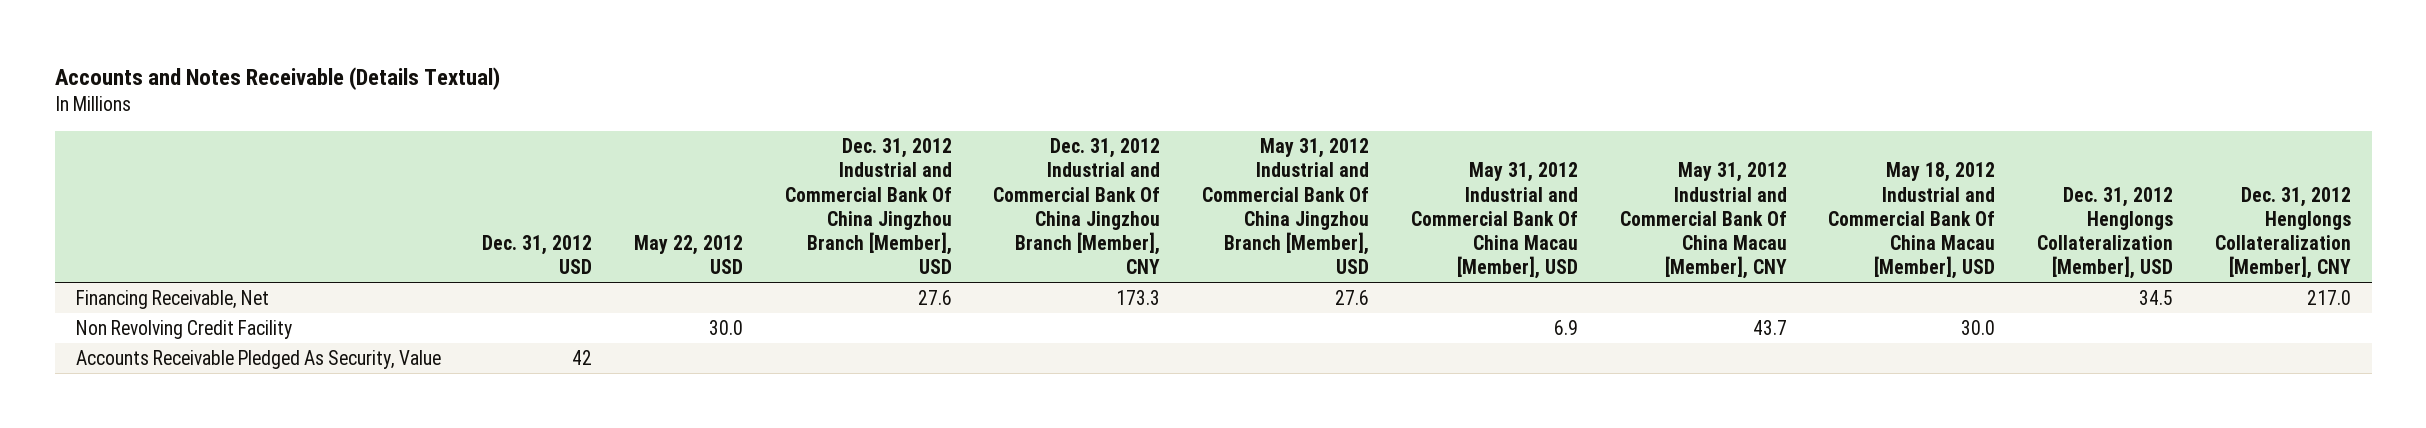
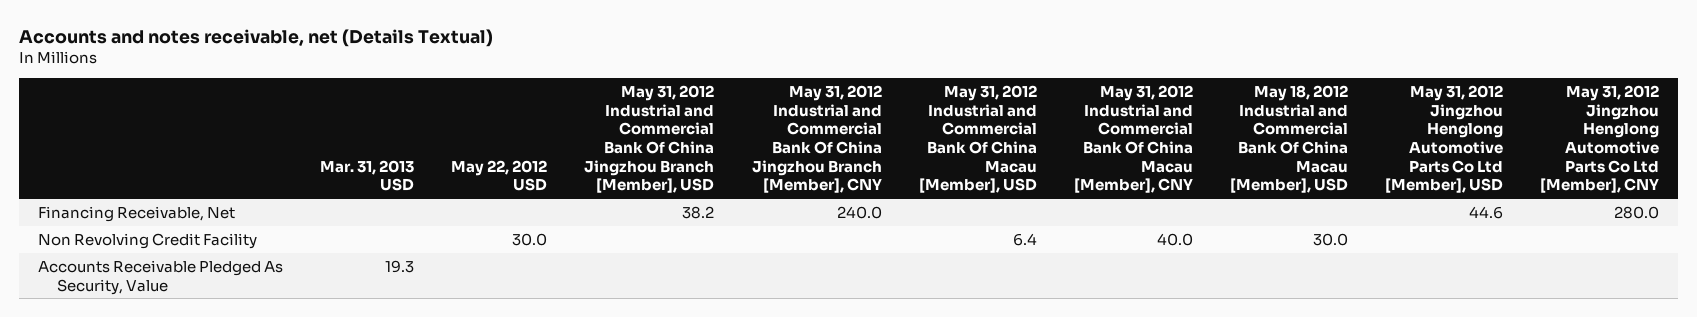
- Accounts and Notes Receivable (Details Textual)
+ Accounts and notes receivable, net (Details Textual)
- | Dec. 31, 2012 USD | May 22, 2012 USD | Dec. 31, 2012 Industrial and Commercial Bank Of China Jingzhou Branch [Member], USD | Dec. 31, 2012 Industrial and Commercial Bank Of China Jingzhou Branch [Member], CNY | May 31, 2012 Industrial and Commercial Bank Of China Jingzhou Branch [Member], USD | May 31, 2012 Industrial and Commercial Bank Of China Macau [Member], USD | May 31, 2012 Industrial and Commercial Bank Of China Macau [Member], CNY | May 18, 2012 Industrial and Commercial Bank Of China Macau [Member], USD | Dec. 31, 2012 Henglongs Collateralization [Member], USD | Dec. 31, 2012 Henglongs Collateralization [Member], CNY
+ | Mar. 31, 2013 USD | May 22, 2012 USD | May 31, 2012 Industrial and Commercial Bank Of China Jingzhou Branch [Member], USD | May 31, 2012 Industrial and Commercial Bank Of China Jingzhou Branch [Member], CNY | May 31, 2012 Industrial and Commercial Bank Of China Macau [Member], USD | May 31, 2012 Industrial and Commercial Bank Of China Macau [Member], CNY | May 18, 2012 Industrial and Commercial Bank Of China Macau [Member], USD | May 31, 2012 Jingzhou Henglong Automotive Parts Co Ltd [Member], USD | May 31, 2012 Jingzhou Henglong Automotive Parts Co Ltd [Member], CNY
- Financing Receivable, Net | | | 27.6 | 173.3 | 27.6 | | | | 34.5 | 217.0
- Non Revolving Credit Facility | | 30.0 | | | | 6.9 | 43.7 | 30.0 | |
+ Financing Receivable, Net | | | 38.2 | 240.0 | | | | 44.6 | 280.0
+ Non Revolving Credit Facility | | 30.0 | | | 6.4 | 40.0 | 30.0 | |

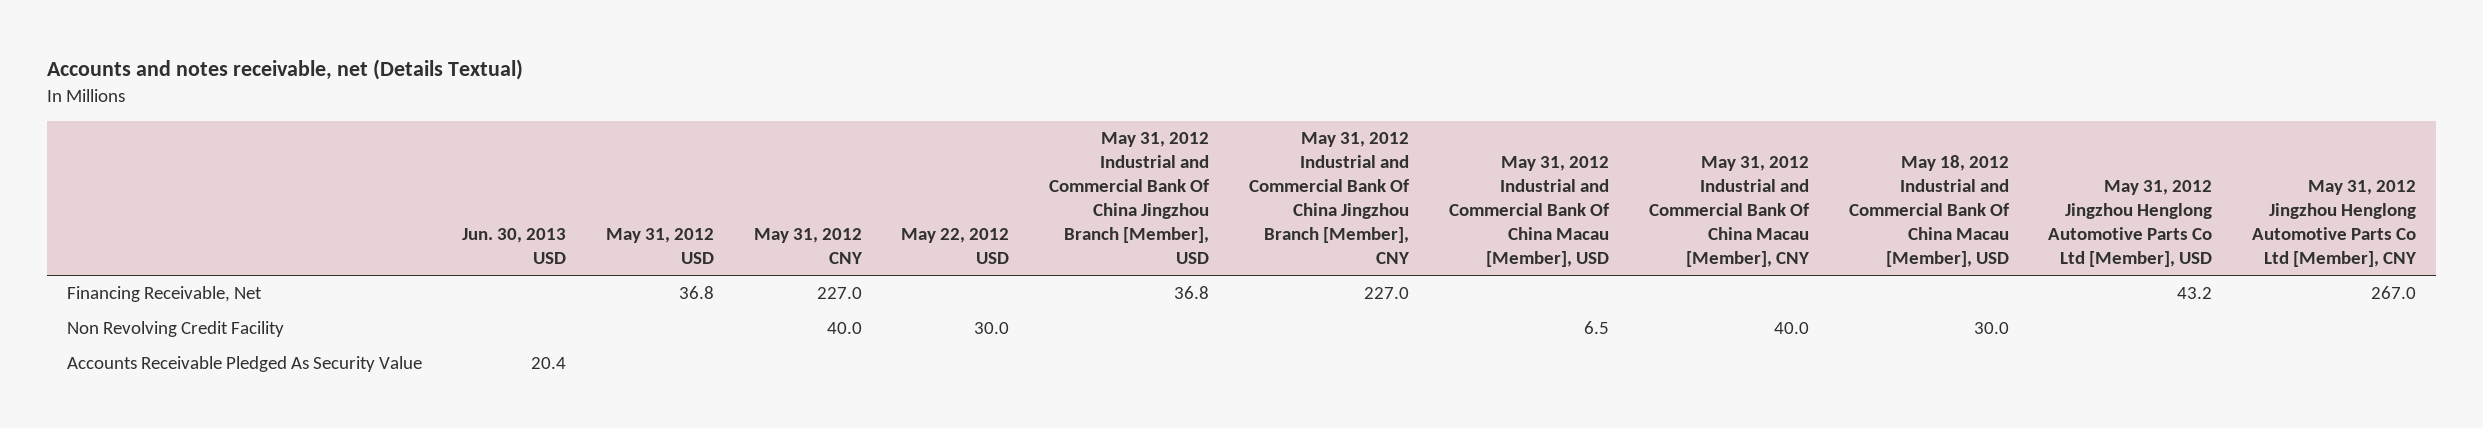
- | Mar. 31, 2013 USD | May 22, 2012 USD | May 31, 2012 Industrial and Commercial Bank Of China Jingzhou Branch [Member], USD | May 31, 2012 Industrial and Commercial Bank Of China Jingzhou Branch [Member], CNY | May 31, 2012 Industrial and Commercial Bank Of China Macau [Member], USD | May 31, 2012 Industrial and Commercial Bank Of China Macau [Member], CNY | May 18, 2012 Industrial and Commercial Bank Of China Macau [Member], USD | May 31, 2012 Jingzhou Henglong Automotive Parts Co Ltd [Member], USD | May 31, 2012 Jingzhou Henglong Automotive Parts Co Ltd [Member], CNY
+ | Jun. 30, 2013 USD | May 31, 2012 USD | May 31, 2012 CNY | May 22, 2012 USD | May 31, 2012 Industrial and Commercial Bank Of China Jingzhou Branch [Member], USD | May 31, 2012 Industrial and Commercial Bank Of China Jingzhou Branch [Member], CNY | May 31, 2012 Industrial and Commercial Bank Of China Macau [Member], USD | May 31, 2012 Industrial and Commercial Bank Of China Macau [Member], CNY | May 18, 2012 Industrial and Commercial Bank Of China Macau [Member], USD | May 31, 2012 Jingzhou Henglong Automotive Parts Co Ltd [Member], USD | May 31, 2012 Jingzhou Henglong Automotive Parts Co Ltd [Member], CNY
- Financing Receivable, Net | | | 38.2 | 240.0 | | | | 44.6 | 280.0
- Non Revolving Credit Facility | | 30.0 | | | 6.4 | 40.0 | 30.0 | |
- Accounts Receivable Pledged As Security, Value | 19.3 | | | | | | | |
+ Financing Receivable, Net | | 36.8 | 227.0 | | 36.8 | 227.0 | | | | 43.2 | 267.0
+ Non Revolving Credit Facility | | | 40.0 | 30.0 | | | 6.5 | 40.0 | 30.0 | |
+ Accounts Receivable Pledged As Security Value | 20.4 | | | | | | | | | |

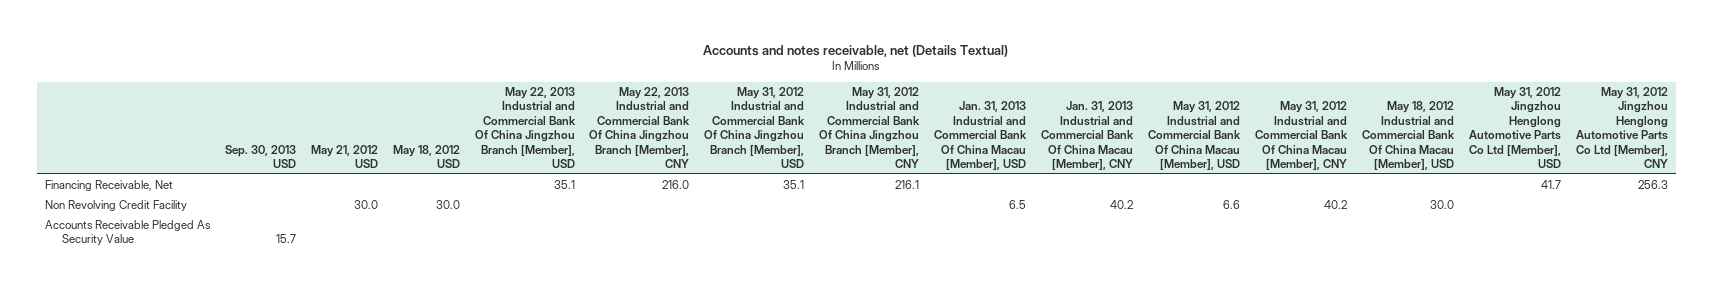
- | Jun. 30, 2013 USD | May 31, 2012 USD | May 31, 2012 CNY | May 22, 2012 USD | May 31, 2012 Industrial and Commercial Bank Of China Jingzhou Branch [Member], USD | May 31, 2012 Industrial and Commercial Bank Of China Jingzhou Branch [Member], CNY | May 31, 2012 Industrial and Commercial Bank Of China Macau [Member], USD | May 31, 2012 Industrial and Commercial Bank Of China Macau [Member], CNY | May 18, 2012 Industrial and Commercial Bank Of China Macau [Member], USD | May 31, 2012 Jingzhou Henglong Automotive Parts Co Ltd [Member], USD | May 31, 2012 Jingzhou Henglong Automotive Parts Co Ltd [Member], CNY
+ | Sep. 30, 2013 USD | May 21, 2012 USD | May 18, 2012 USD | May 22, 2013 Industrial and Commercial Bank Of China Jingzhou Branch [Member], USD | May 22, 2013 Industrial and Commercial Bank Of China Jingzhou Branch [Member], CNY | May 31, 2012 Industrial and Commercial Bank Of China Jingzhou Branch [Member], USD | May 31, 2012 Industrial and Commercial Bank Of China Jingzhou Branch [Member], CNY | Jan. 31, 2013 Industrial and Commercial Bank Of China Macau [Member], USD | Jan. 31, 2013 Industrial and Commercial Bank Of China Macau [Member], CNY | May 31, 2012 Industrial and Commercial Bank Of China Macau [Member], USD | May 31, 2012 Industrial and Commercial Bank Of China Macau [Member], CNY | May 18, 2012 Industrial and Commercial Bank Of China Macau [Member], USD | May 31, 2012 Jingzhou Henglong Automotive Parts Co Ltd [Member], USD | May 31, 2012 Jingzhou Henglong Automotive Parts Co Ltd [Member], CNY
- Financing Receivable, Net | | 36.8 | 227.0 | | 36.8 | 227.0 | | | | 43.2 | 267.0
- Non Revolving Credit Facility | | | 40.0 | 30.0 | | | 6.5 | 40.0 | 30.0 | |
+ Financing Receivable, Net | | | | 35.1 | 216.0 | 35.1 | 216.1 | | | | | | 41.7 | 256.3
+ Non Revolving Credit Facility | | 30.0 | 30.0 | | | | | 6.5 | 40.2 | 6.6 | 40.2 | 30.0 | |

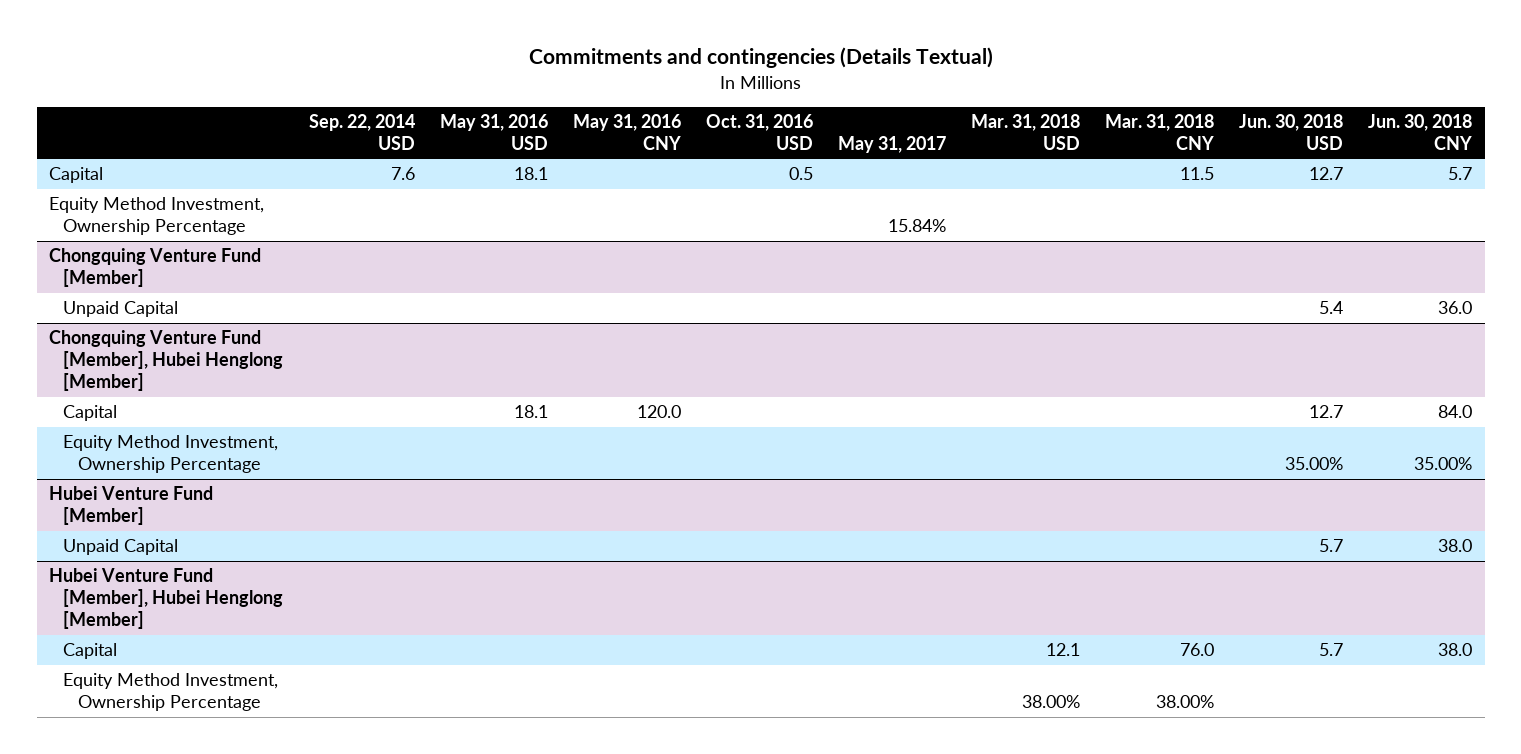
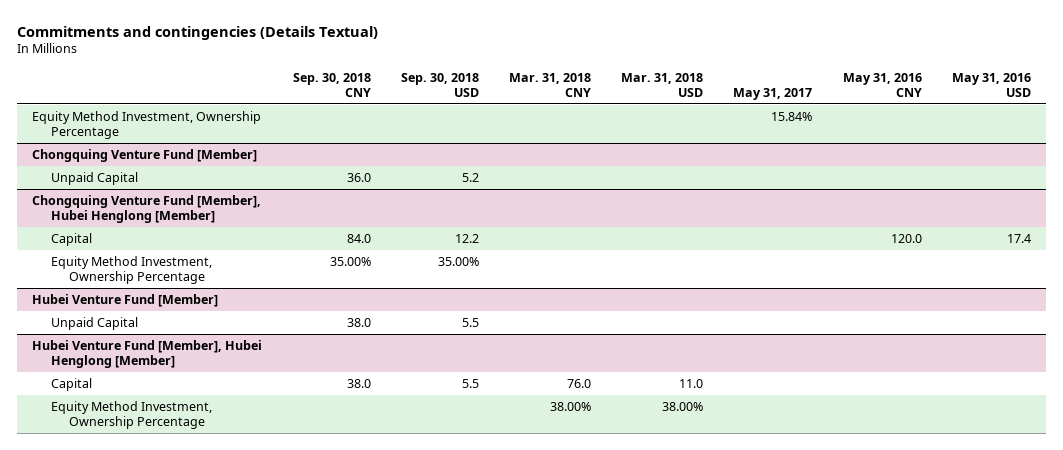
- | Sep. 22, 2014 USD | May 31, 2016 USD | May 31, 2016 CNY | Oct. 31, 2016 USD | May 31, 2017 | Mar. 31, 2018 USD | Mar. 31, 2018 CNY | Jun. 30, 2018 USD | Jun. 30, 2018 CNY
+ | Sep. 30, 2018 CNY | Sep. 30, 2018 USD | Mar. 31, 2018 CNY | Mar. 31, 2018 USD | May 31, 2017 | May 31, 2016 CNY | May 31, 2016 USD
- Capital | 7.6 | 18.1 | | 0.5 | | | 11.5 | 12.7 | 5.7
@ Chongquing Venture Fund [Member], Hubei Henglong [Member]
- Capital | | 18.1 | 120.0 | | | | | 12.7 | 84.0
+ Capital | 84.0 | 12.2 | | | | 120.0 | 17.4
@ Hubei Venture Fund [Member], Hubei Henglong [Member]
- Capital | | | | | | 12.1 | 76.0 | 5.7 | 38.0
+ Capital | 38.0 | 5.5 | 76.0 | 11.0 | | |

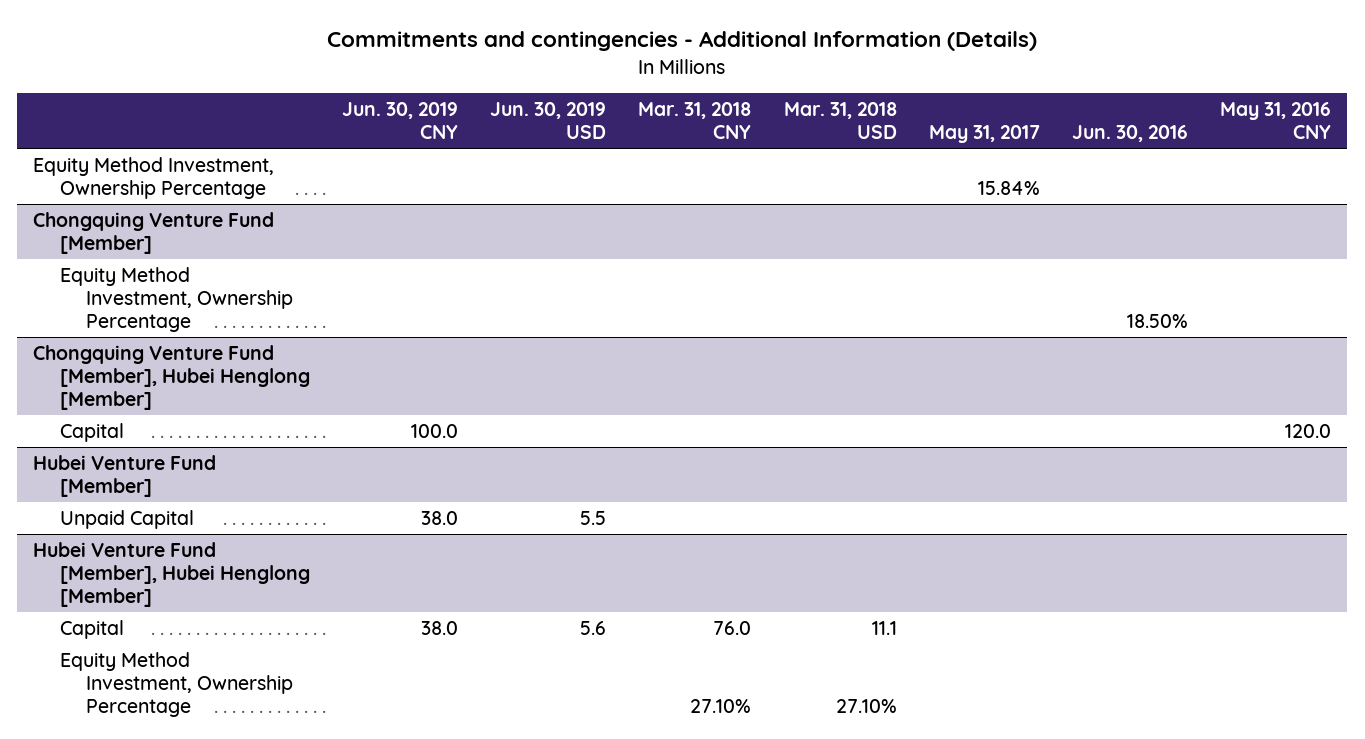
- Commitments and contingencies (Details Textual)
+ Commitments and contingencies - Additional Information (Details)
- | Sep. 30, 2018 CNY | Sep. 30, 2018 USD | Mar. 31, 2018 CNY | Mar. 31, 2018 USD | May 31, 2017 | May 31, 2016 CNY | May 31, 2016 USD
+ | Jun. 30, 2019 CNY | Jun. 30, 2019 USD | Mar. 31, 2018 CNY | Mar. 31, 2018 USD | May 31, 2017 | Jun. 30, 2016 | May 31, 2016 CNY
@ Chongquing Venture Fund [Member]
- Unpaid Capital | 36.0 | 5.2 | | | | |
+ Equity Method Investment, Ownership Percentage | | | | | | 18.50% |
@ Chongquing Venture Fund [Member], Hubei Henglong [Member]
- Equity Method Investment, Ownership Percentage | 35.00% | 35.00% | | | | |
@ Hubei Venture Fund [Member], Hubei Henglong [Member]
- Capital | 38.0 | 5.5 | 76.0 | 11.0 | | |
- Equity Method Investment, Ownership Percentage | | | 38.00% | 38.00% | | |
+ Capital | 38.0 | 5.6 | 76.0 | 11.1 | | |
+ Equity Method Investment, Ownership Percentage | | | 27.10% | 27.10% | | |

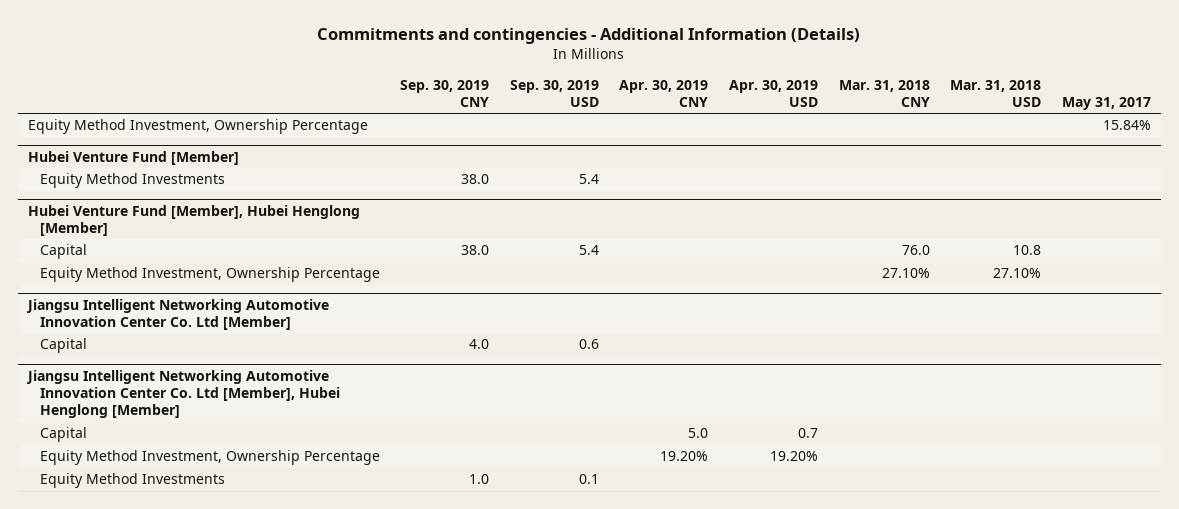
- | Jun. 30, 2019 CNY | Jun. 30, 2019 USD | Mar. 31, 2018 CNY | Mar. 31, 2018 USD | May 31, 2017 | Jun. 30, 2016 | May 31, 2016 CNY
+ | Sep. 30, 2019 CNY | Sep. 30, 2019 USD | Apr. 30, 2019 CNY | Apr. 30, 2019 USD | Mar. 31, 2018 CNY | Mar. 31, 2018 USD | May 31, 2017
- Chongquing Venture Fund [Member]
- Equity Method Investment, Ownership Percentage | | | | | | 18.50% |
- Chongquing Venture Fund [Member], Hubei Henglong [Member]
- Capital | 100.0 | | | | | | 120.0
@ Hubei Venture Fund [Member]
- Unpaid Capital | 38.0 | 5.5 | | | | |
+ Equity Method Investments | 38.0 | 5.4 | | | | |
@ Hubei Venture Fund [Member], Hubei Henglong [Member]
- Capital | 38.0 | 5.6 | 76.0 | 11.1 | | |
+ Capital | 38.0 | 5.4 | | | 76.0 | 10.8 |
+ Jiangsu Intelligent Networking Automotive Innovation Center Co. Ltd [Member]
+ Capital | 4.0 | 0.6 | | | | |
+ Jiangsu Intelligent Networking Automotive Innovation Center Co. Ltd [Member], Hubei Henglong [Member]
+ Capital | | | 5.0 | 0.7 | | |
+ Equity Method Investment, Ownership Percentage | | | 19.20% | 19.20% | | |
+ Equity Method Investments | 1.0 | 0.1 | | | | |

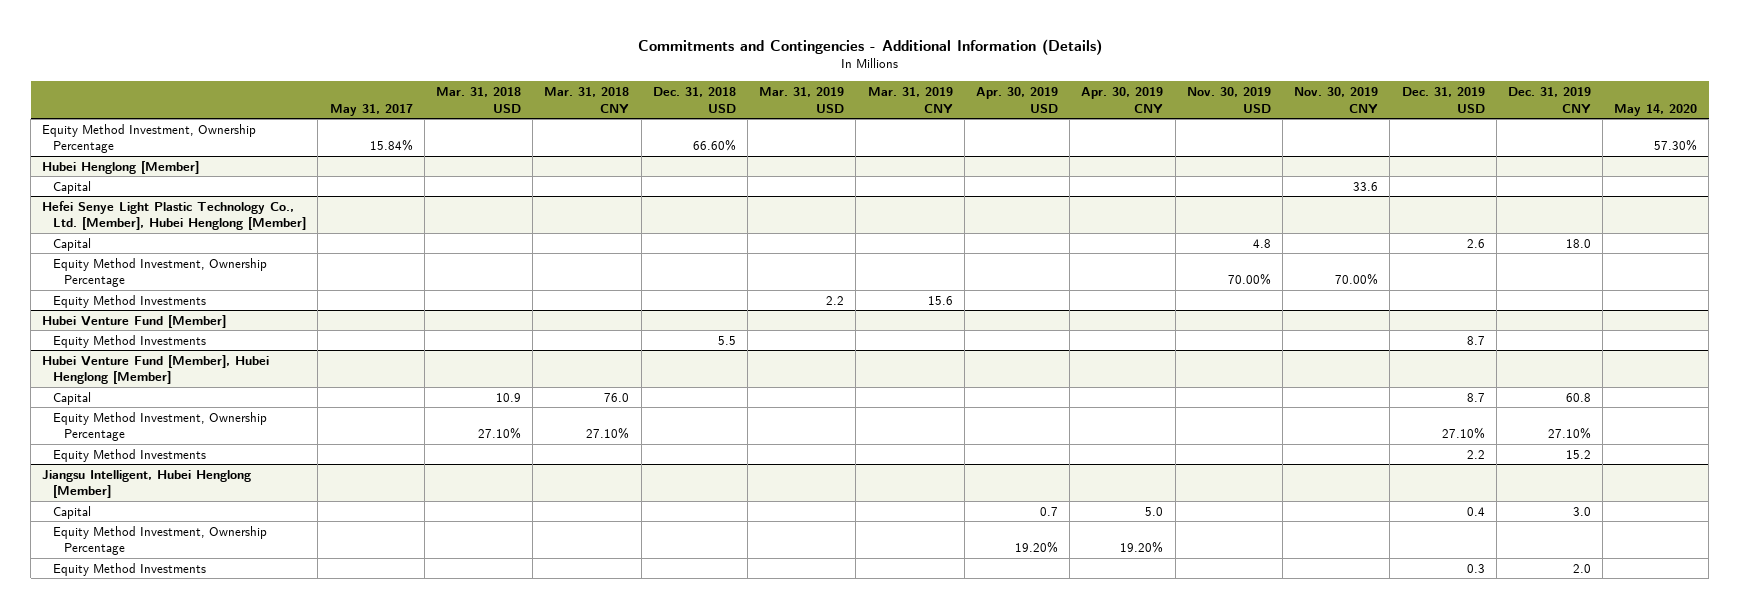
- Commitments and contingencies - Additional Information (Details)
+ Commitments and Contingencies - Additional Information (Details)
- | Sep. 30, 2019 CNY | Sep. 30, 2019 USD | Apr. 30, 2019 CNY | Apr. 30, 2019 USD | Mar. 31, 2018 CNY | Mar. 31, 2018 USD | May 31, 2017
+ | May 31, 2017 | Mar. 31, 2018 USD | Mar. 31, 2018 CNY | Dec. 31, 2018 USD | Mar. 31, 2019 USD | Mar. 31, 2019 CNY | Apr. 30, 2019 USD | Apr. 30, 2019 CNY | Nov. 30, 2019 USD | Nov. 30, 2019 CNY | Dec. 31, 2019 USD | Dec. 31, 2019 CNY | May 14, 2020
+ Hubei Henglong [Member]
+ Capital | | | | | | | | | | 33.6 | | |
+ Hefei Senye Light Plastic Technology Co., Ltd. [Member], Hubei Henglong [Member]
+ Capital | | | | | | | | | 4.8 | | 2.6 | 18.0 |
+ Equity Method Investment, Ownership Percentage | | | | | | | | | 70.00% | 70.00% | | |
+ Equity Method Investments | | | | | 2.2 | 15.6 | | | | | | |
@ Hubei Venture Fund [Member], Hubei Henglong [Member]
- Capital | 38.0 | 5.4 | | | 76.0 | 10.8 |
+ Capital | | 10.9 | 76.0 | | | | | | | | 8.7 | 60.8 |
- Jiangsu Intelligent Networking Automotive Innovation Center Co. Ltd [Member]
- Capital | 4.0 | 0.6 | | | | |
- Jiangsu Intelligent Networking Automotive Innovation Center Co. Ltd [Member], Hubei Henglong [Member]
@ Hubei Venture Fund [Member], Hubei Henglong [Member]
+ Equity Method Investments | | | | | | | | | | | 2.2 | 15.2 |
+ Jiangsu Intelligent, Hubei Henglong [Member]

